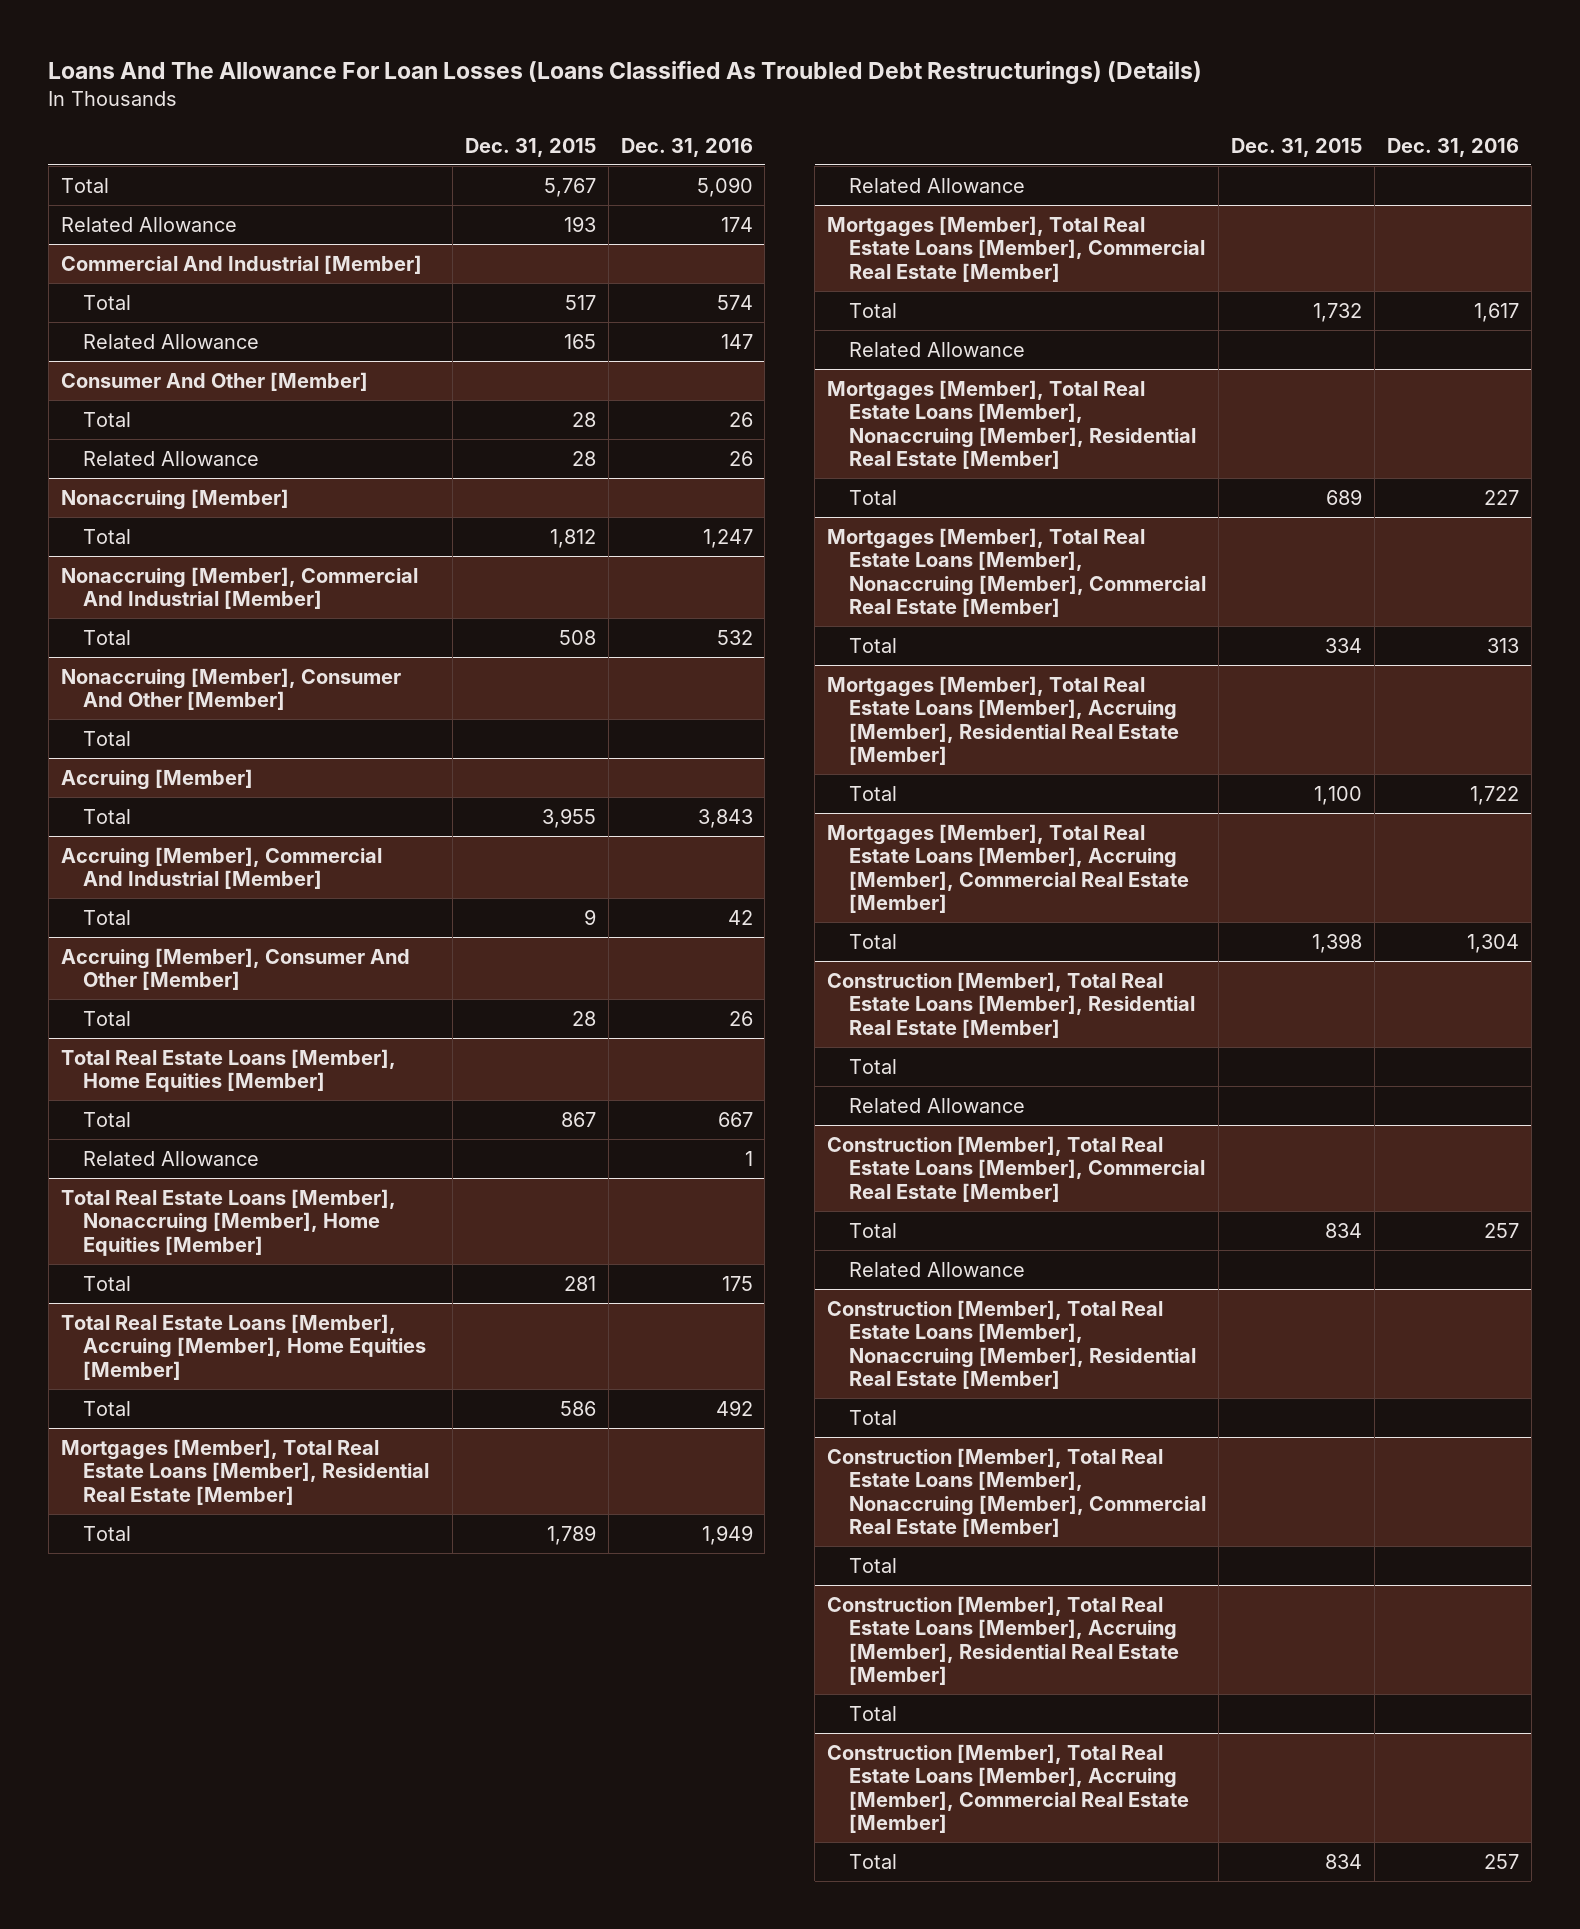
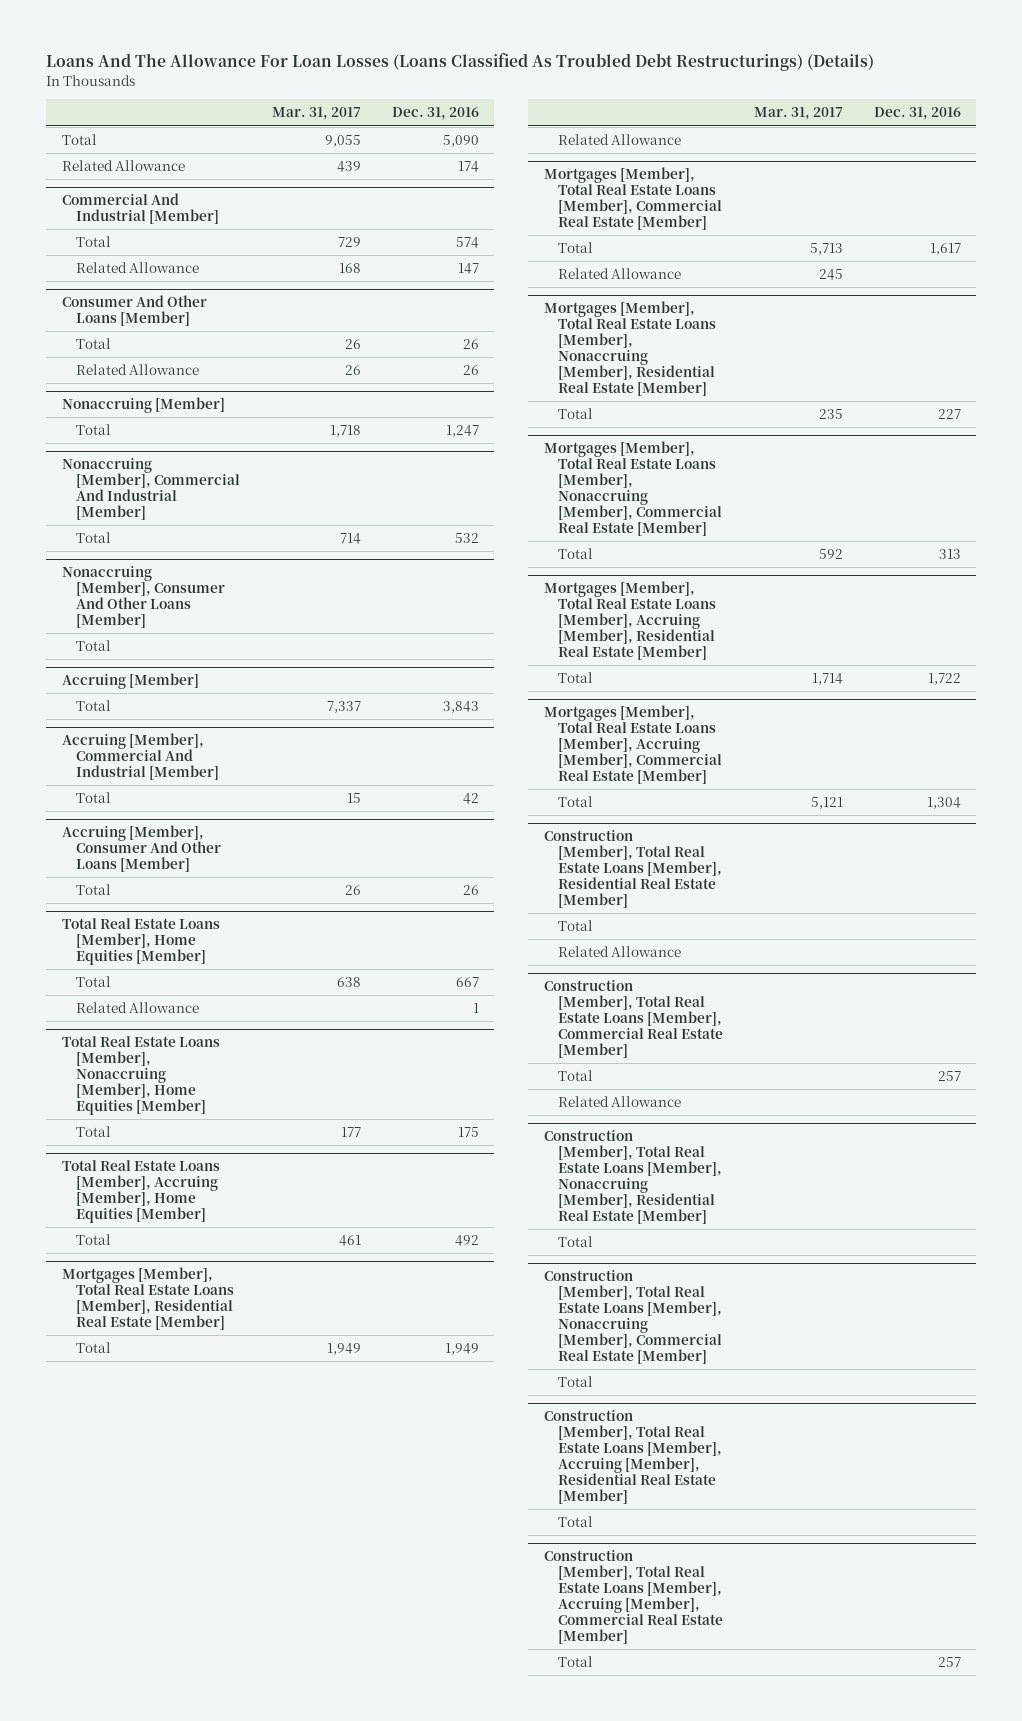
- | Dec. 31, 2015 | Dec. 31, 2016
+ | Mar. 31, 2017 | Dec. 31, 2016
- Consumer And Other [Member]
+ Consumer And Other Loans [Member]
- Nonaccruing [Member], Consumer And Other [Member]
+ Nonaccruing [Member], Consumer And Other Loans [Member]
- Accruing [Member], Consumer And Other [Member]
+ Accruing [Member], Consumer And Other Loans [Member]

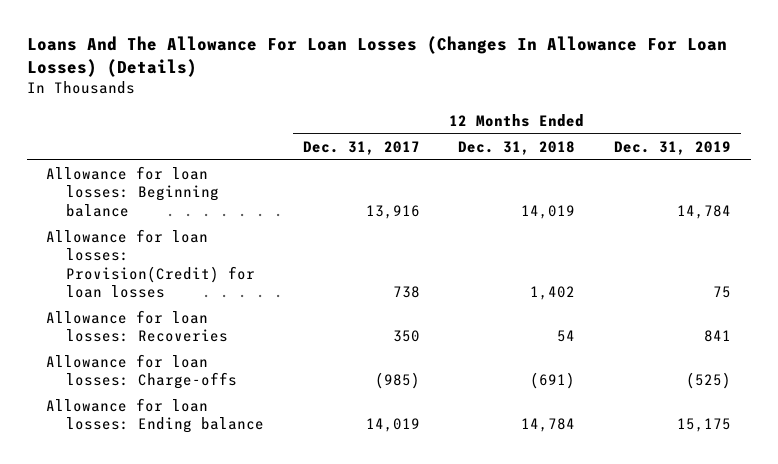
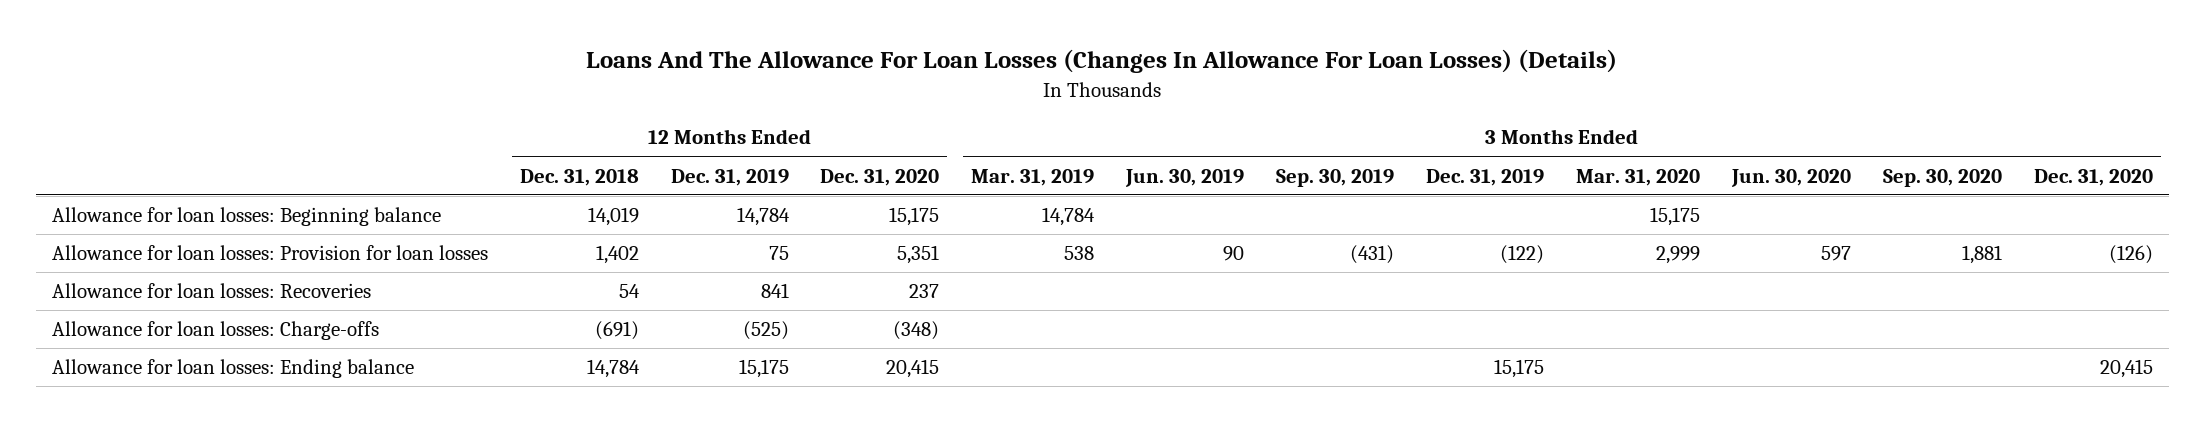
- | 12 Months Ended Dec. 31, 2017 | 12 Months Ended Dec. 31, 2018 | 12 Months Ended Dec. 31, 2019
+ | 12 Months Ended Dec. 31, 2018 | 12 Months Ended Dec. 31, 2019 | 12 Months Ended Dec. 31, 2020 | 3 Months Ended Mar. 31, 2019 | 3 Months Ended Jun. 30, 2019 | 3 Months Ended Sep. 30, 2019 | 3 Months Ended Dec. 31, 2019 | 3 Months Ended Mar. 31, 2020 | 3 Months Ended Jun. 30, 2020 | 3 Months Ended Sep. 30, 2020 | 3 Months Ended Dec. 31, 2020
- Allowance for loan losses: Provision(Credit) for loan losses | 738 | 1,402 | 75
+ Allowance for loan losses: Provision for loan losses | 1,402 | 75 | 5,351 | 538 | 90 | (431) | (122) | 2,999 | 597 | 1,881 | (126)

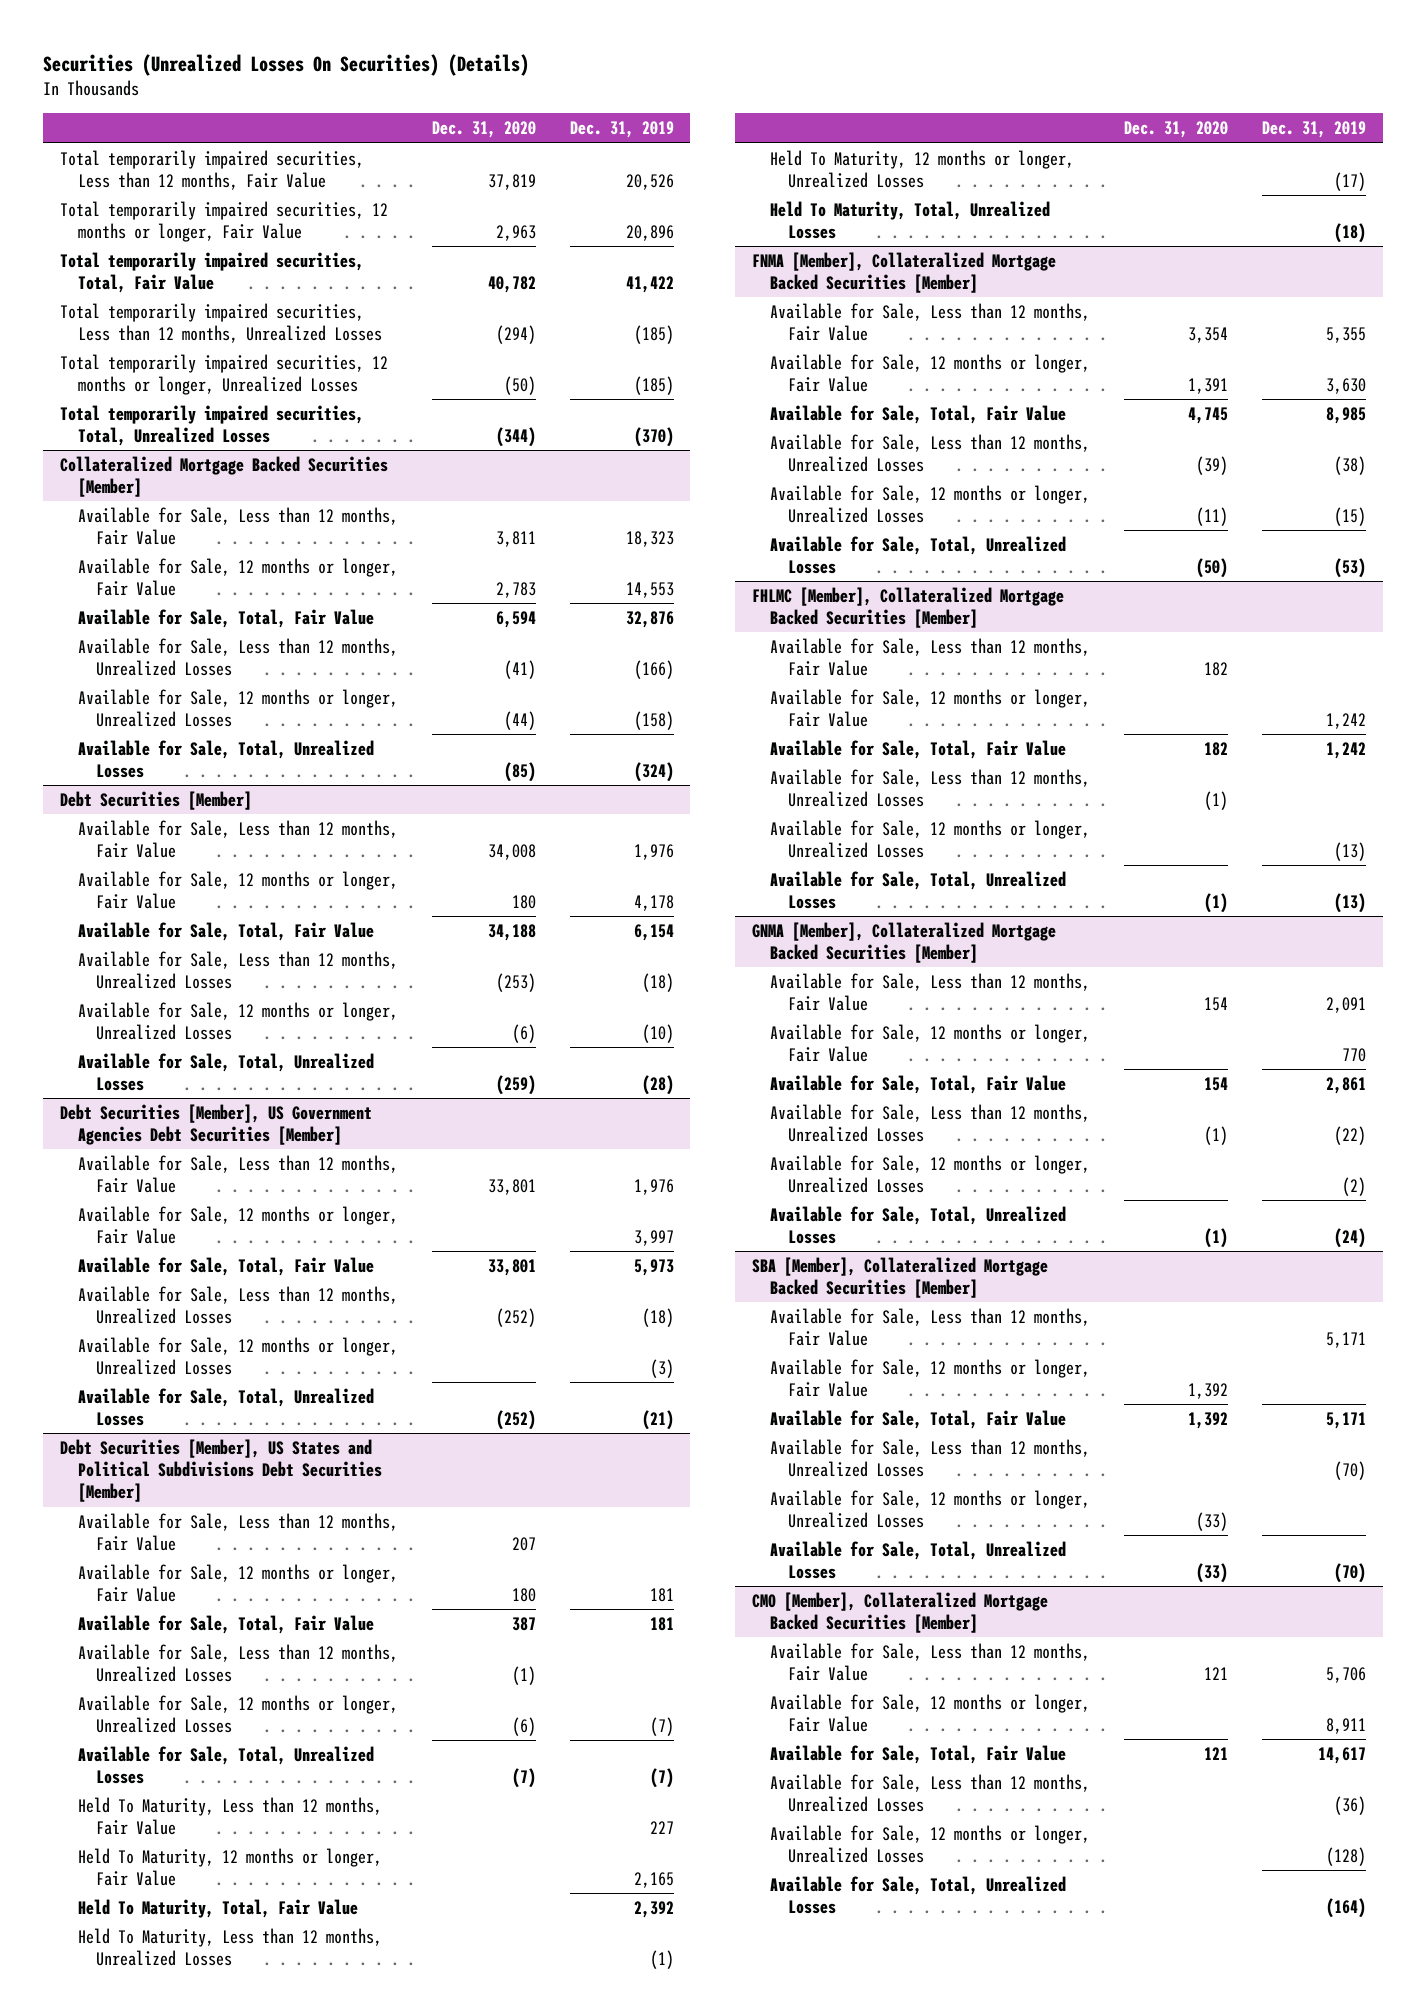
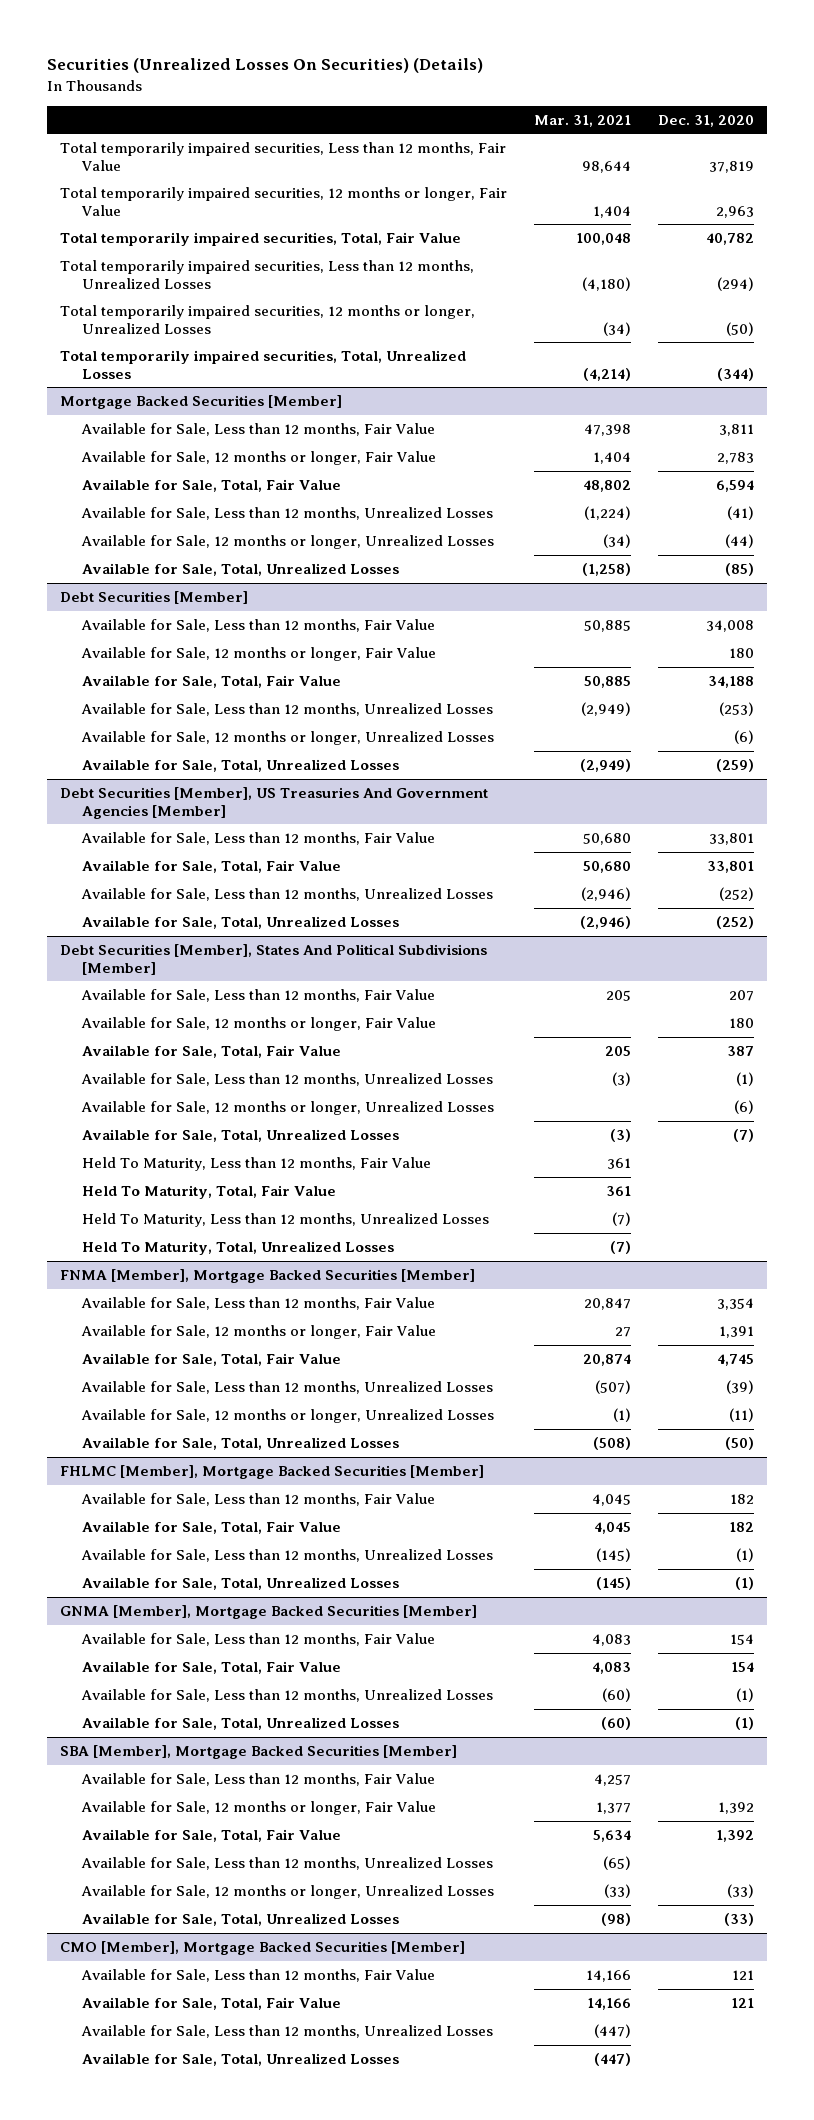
- | Dec. 31, 2020 | Dec. 31, 2019
+ | Mar. 31, 2021 | Dec. 31, 2020
- Collateralized Mortgage Backed Securities [Member]
+ Mortgage Backed Securities [Member]
- Debt Securities [Member], US Government Agencies Debt Securities [Member]
+ Debt Securities [Member], US Treasuries And Government Agencies [Member]
- Available for Sale, 12 months or longer, Fair Value | | 3,997
- Available for Sale, 12 months or longer, Unrealized Losses | | (3)
- Debt Securities [Member], US States and Political Subdivisions Debt Securities [Member]
+ Debt Securities [Member], States And Political Subdivisions [Member]
- Held To Maturity, 12 months or longer, Fair Value | | 2,165
- Held To Maturity, 12 months or longer, Unrealized Losses | | (17)
- FNMA [Member], Collateralized Mortgage Backed Securities [Member]
+ FNMA [Member], Mortgage Backed Securities [Member]
- FHLMC [Member], Collateralized Mortgage Backed Securities [Member]
+ FHLMC [Member], Mortgage Backed Securities [Member]
- Available for Sale, 12 months or longer, Fair Value | | 1,242
- Available for Sale, 12 months or longer, Unrealized Losses | | (13)
- GNMA [Member], Collateralized Mortgage Backed Securities [Member]
+ GNMA [Member], Mortgage Backed Securities [Member]
- Available for Sale, 12 months or longer, Fair Value | | 770
- Available for Sale, 12 months or longer, Unrealized Losses | | (2)
- SBA [Member], Collateralized Mortgage Backed Securities [Member]
+ SBA [Member], Mortgage Backed Securities [Member]
- CMO [Member], Collateralized Mortgage Backed Securities [Member]
+ CMO [Member], Mortgage Backed Securities [Member]
- Available for Sale, 12 months or longer, Fair Value | | 8,911
- Available for Sale, 12 months or longer, Unrealized Losses | | (128)

